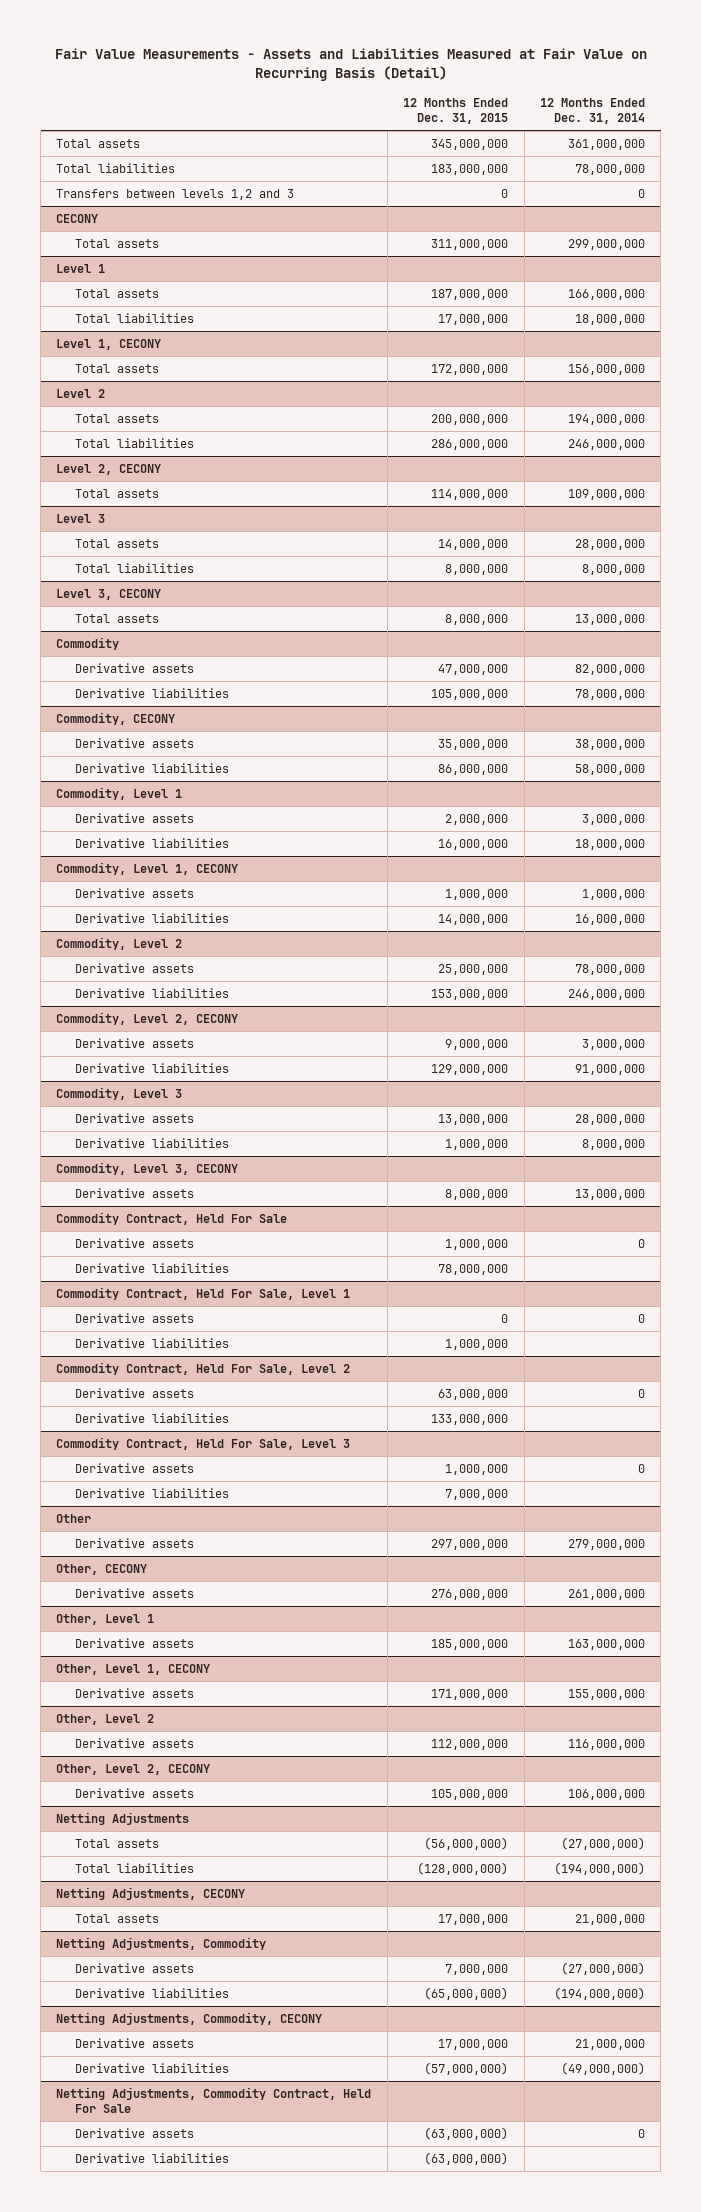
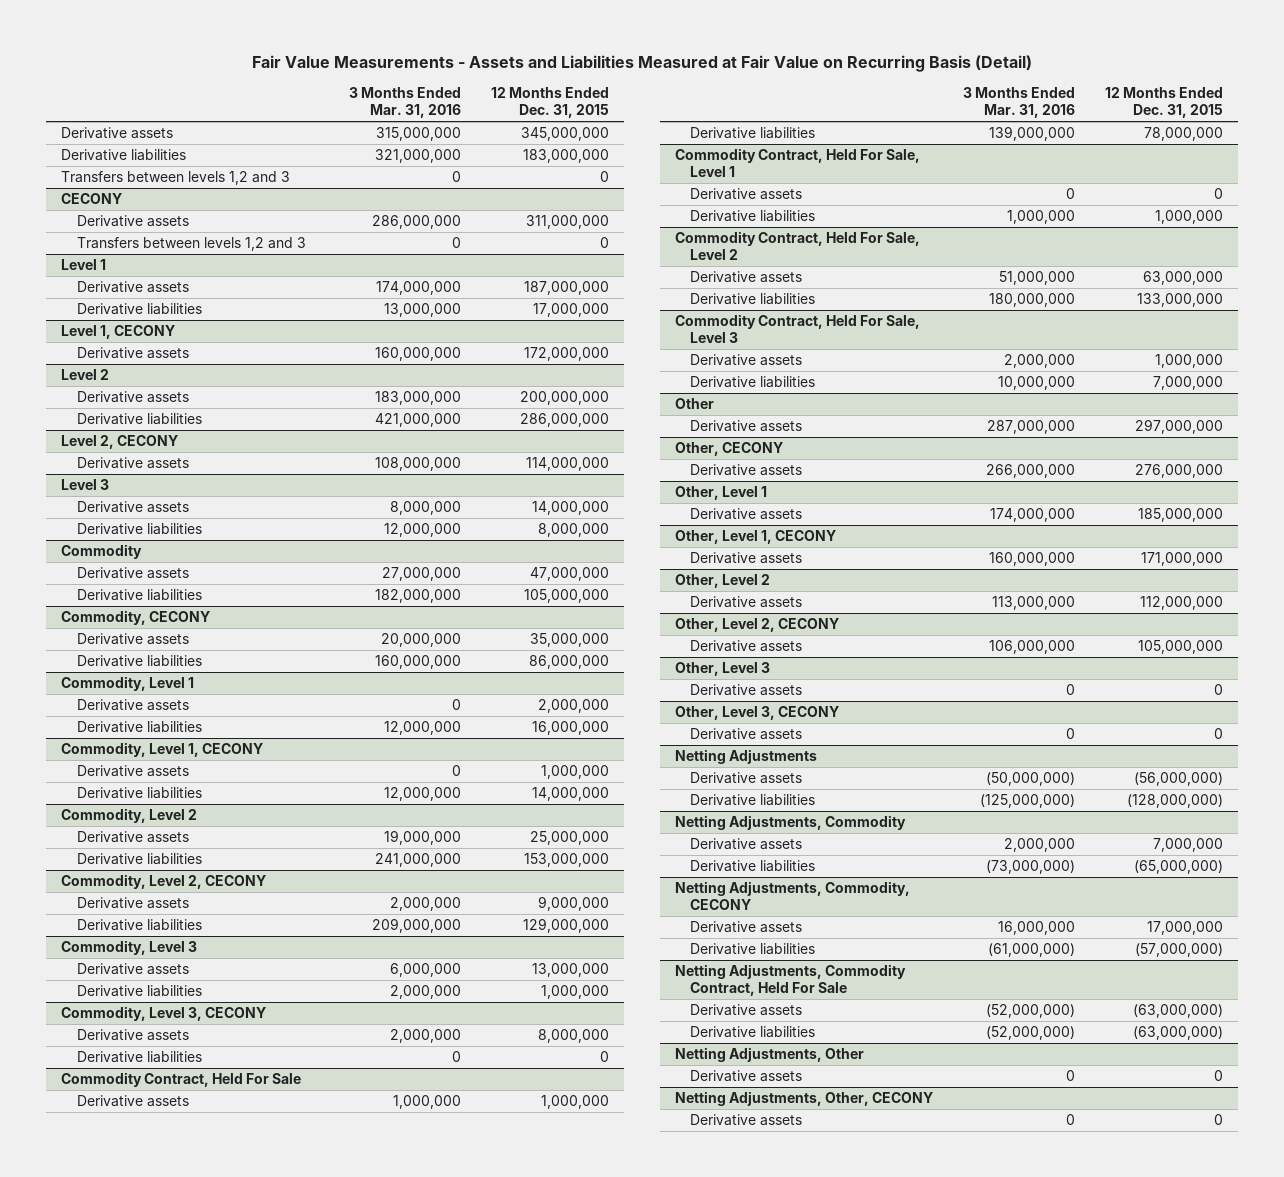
- | 12 Months Ended Dec. 31, 2015 | 12 Months Ended Dec. 31, 2014
+ | 3 Months Ended Mar. 31, 2016 | 12 Months Ended Dec. 31, 2015
- Total assets | 345,000,000 | 361,000,000
- Total liabilities | 183,000,000 | 78,000,000
+ Derivative assets | 315,000,000 | 345,000,000
+ Derivative liabilities | 321,000,000 | 183,000,000
@ CECONY
- Total assets | 311,000,000 | 299,000,000
+ Derivative assets | 286,000,000 | 311,000,000
+ Transfers between levels 1,2 and 3 | 0 | 0
@ Level 1
- Total assets | 187,000,000 | 166,000,000
- Total liabilities | 17,000,000 | 18,000,000
+ Derivative assets | 174,000,000 | 187,000,000
+ Derivative liabilities | 13,000,000 | 17,000,000
@ Level 1, CECONY
- Total assets | 172,000,000 | 156,000,000
+ Derivative assets | 160,000,000 | 172,000,000
@ Level 2
- Total assets | 200,000,000 | 194,000,000
- Total liabilities | 286,000,000 | 246,000,000
+ Derivative assets | 183,000,000 | 200,000,000
+ Derivative liabilities | 421,000,000 | 286,000,000
@ Level 2, CECONY
- Total assets | 114,000,000 | 109,000,000
+ Derivative assets | 108,000,000 | 114,000,000
@ Level 3
- Total assets | 14,000,000 | 28,000,000
- Total liabilities | 8,000,000 | 8,000,000
- Level 3, CECONY
- Total assets | 8,000,000 | 13,000,000
@ Level 3
+ Derivative assets | 8,000,000 | 14,000,000
+ Derivative liabilities | 12,000,000 | 8,000,000
@ Commodity, Level 3, CECONY
+ Derivative liabilities | 0 | 0
+ Other, Level 3
+ Derivative assets | 0 | 0
+ Other, Level 3, CECONY
+ Derivative assets | 0 | 0
@ Netting Adjustments
- Total assets | (56,000,000) | (27,000,000)
- Total liabilities | (128,000,000) | (194,000,000)
- Netting Adjustments, CECONY
- Total assets | 17,000,000 | 21,000,000
@ Netting Adjustments
+ Derivative assets | (50,000,000) | (56,000,000)
+ Derivative liabilities | (125,000,000) | (128,000,000)
+ Netting Adjustments, Other
+ Derivative assets | 0 | 0
+ Netting Adjustments, Other, CECONY
+ Derivative assets | 0 | 0

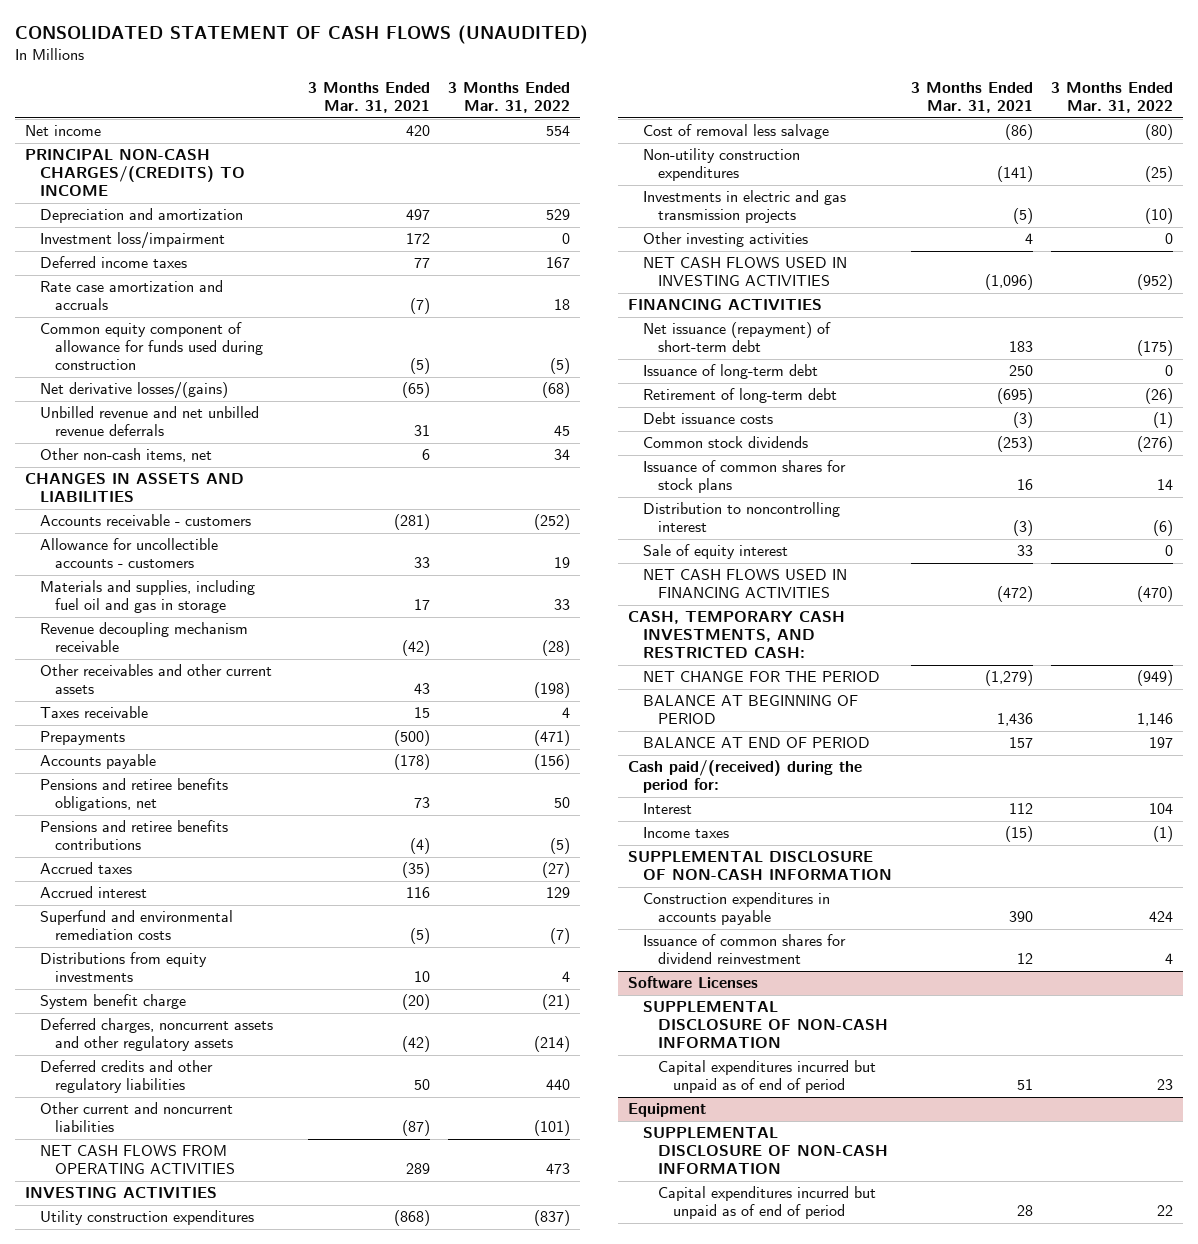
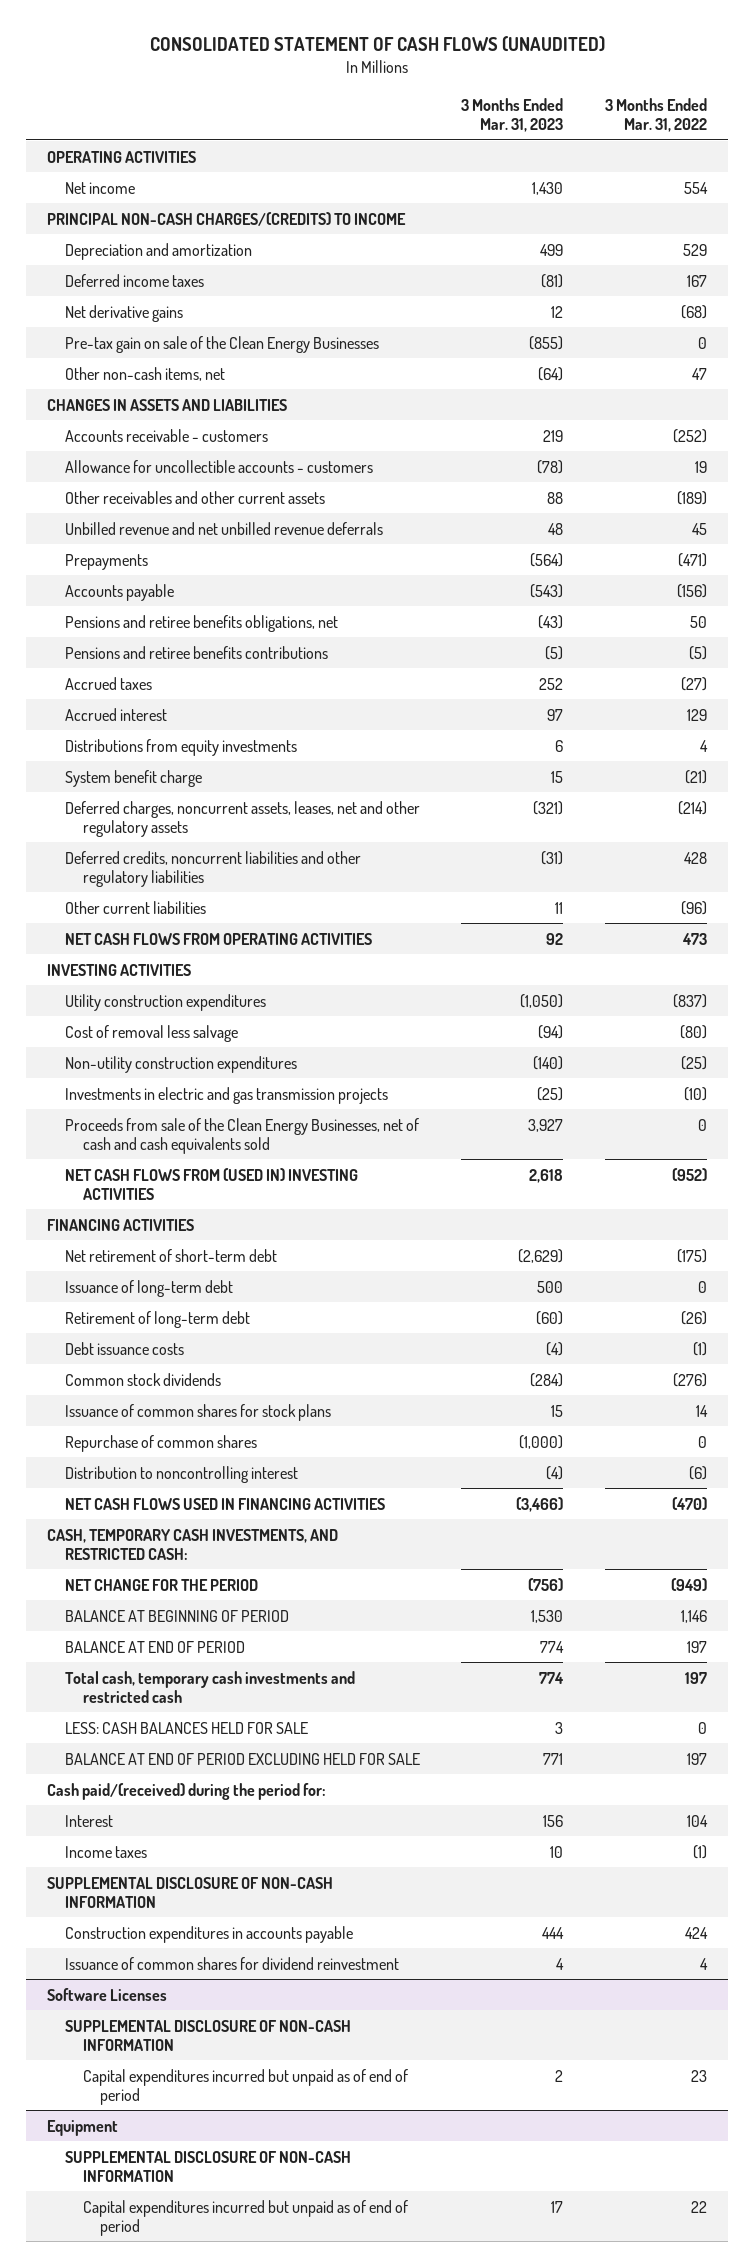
- | 3 Months Ended Mar. 31, 2021 | 3 Months Ended Mar. 31, 2022
+ | 3 Months Ended Mar. 31, 2023 | 3 Months Ended Mar. 31, 2022
+ OPERATING ACTIVITIES
- Investment loss/impairment | 172 | 0
- Rate case amortization and accruals | (7) | 18
- Common equity component of allowance for funds used during construction | (5) | (5)
- Net derivative losses/(gains) | (65) | (68)
- Other non-cash items, net | 6 | 34
+ Net derivative gains | 12 | (68)
+ Pre-tax gain on sale of the Clean Energy Businesses | (855) | 0
+ Other non-cash items, net | (64) | 47
- Materials and supplies, including fuel oil and gas in storage | 17 | 33
- Revenue decoupling mechanism receivable | (42) | (28)
- Other receivables and other current assets | 43 | (198)
- Taxes receivable | 15 | 4
+ Other receivables and other current assets | 88 | (189)
moved down: Unbilled revenue and net unbilled revenue deferrals | 48 | 45
- Superfund and environmental remediation costs | (5) | (7)
- Deferred charges, noncurrent assets and other regulatory assets | (42) | (214)
- Deferred credits and other regulatory liabilities | 50 | 440
- Other current and noncurrent liabilities | (87) | (101)
+ Deferred charges, noncurrent assets, leases, net and other regulatory assets | (321) | (214)
+ Deferred credits, noncurrent liabilities and other regulatory liabilities | (31) | 428
+ Other current liabilities | 11 | (96)
- Other investing activities | 4 | 0
- NET CASH FLOWS USED IN INVESTING ACTIVITIES | (1,096) | (952)
+ Proceeds from sale of the Clean Energy Businesses, net of cash and cash equivalents sold | 3,927 | 0
+ NET CASH FLOWS FROM (USED IN) INVESTING ACTIVITIES | 2,618 | (952)
- Net issuance (repayment) of short-term debt | 183 | (175)
+ Net retirement of short-term debt | (2,629) | (175)
+ Repurchase of common shares | (1,000) | 0
- Sale of equity interest | 33 | 0
+ Total cash, temporary cash investments and restricted cash | 774 | 197
+ LESS: CASH BALANCES HELD FOR SALE | 3 | 0
+ BALANCE AT END OF PERIOD EXCLUDING HELD FOR SALE | 771 | 197

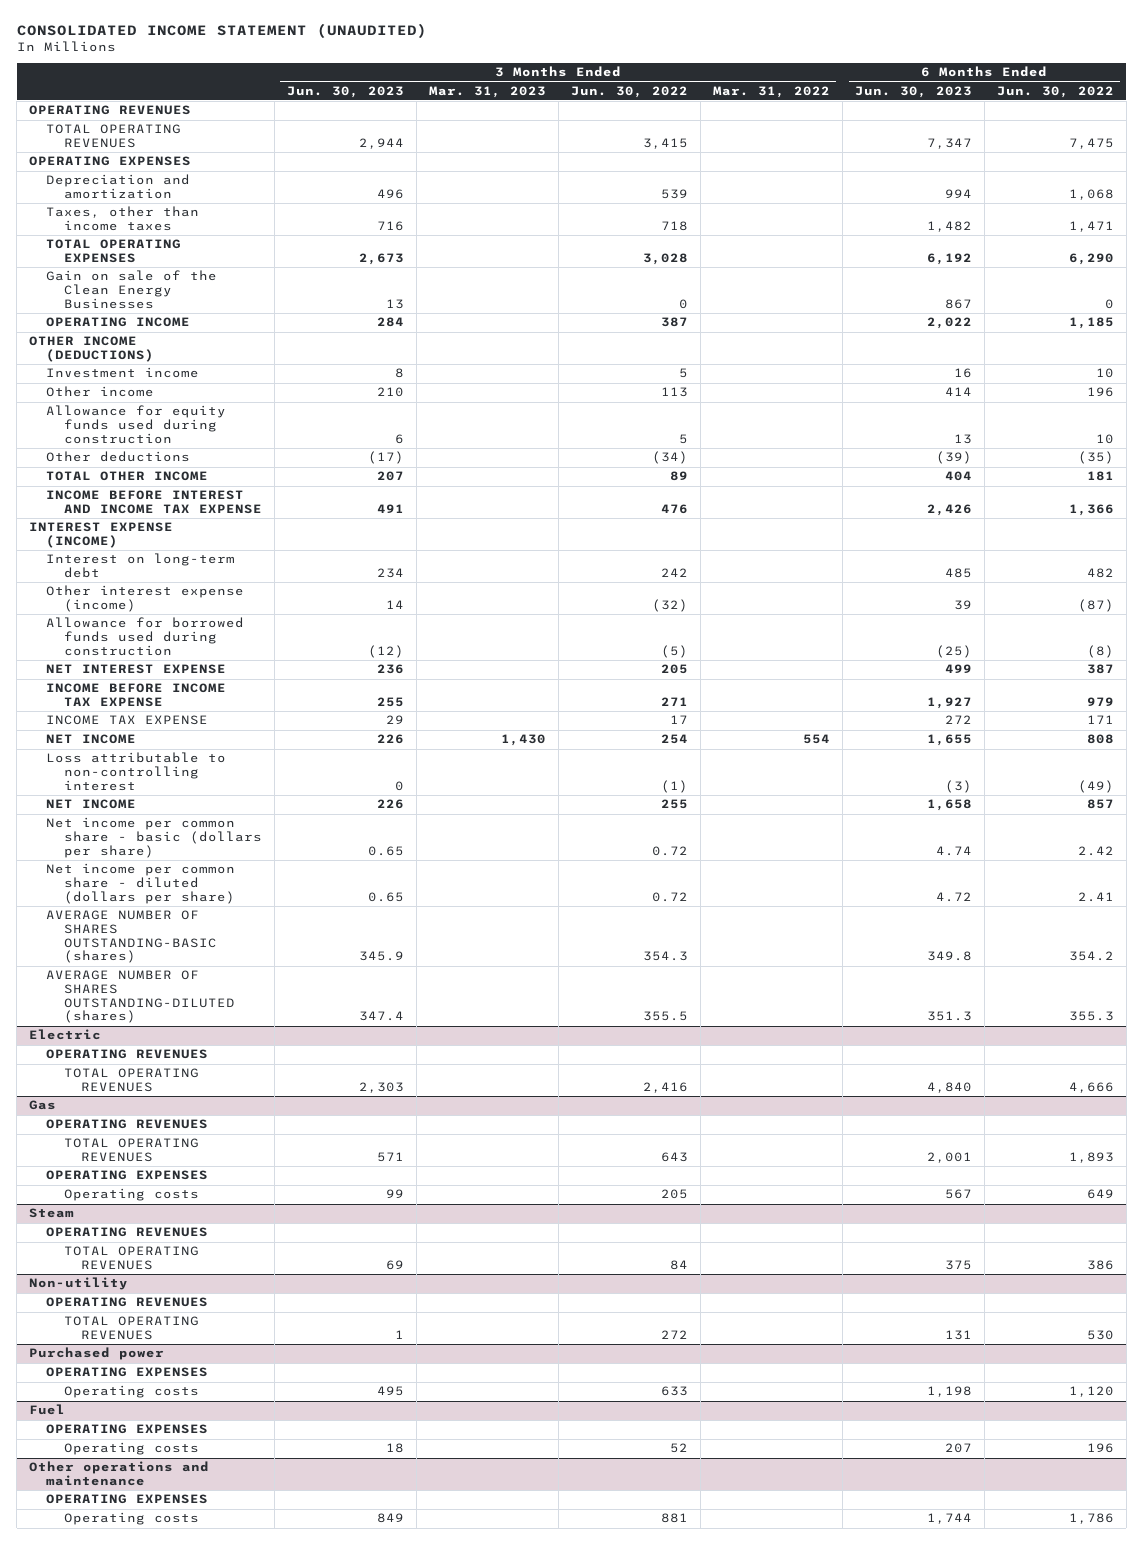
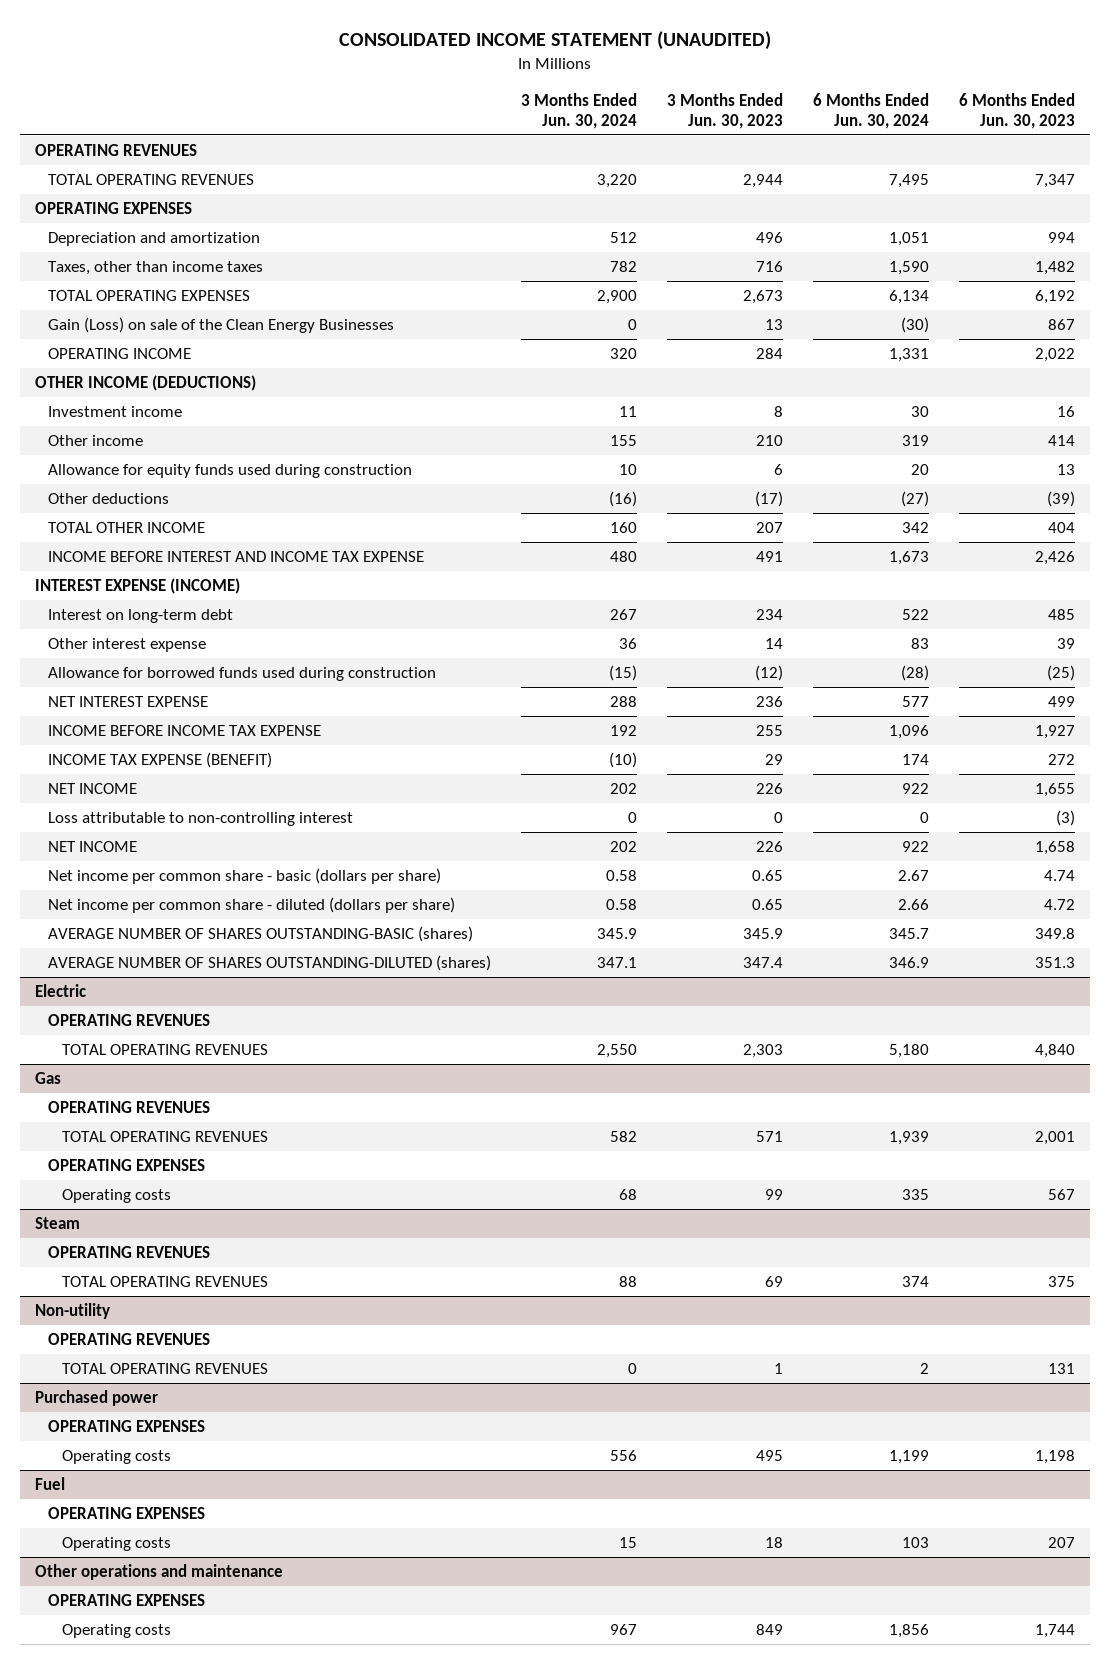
- | 3 Months Ended Jun. 30, 2023 | 3 Months Ended Mar. 31, 2023 | 3 Months Ended Jun. 30, 2022 | 3 Months Ended Mar. 31, 2022 | 6 Months Ended Jun. 30, 2023 | 6 Months Ended Jun. 30, 2022
+ | 3 Months Ended Jun. 30, 2024 | 3 Months Ended Jun. 30, 2023 | 6 Months Ended Jun. 30, 2024 | 6 Months Ended Jun. 30, 2023
- Gain on sale of the Clean Energy Businesses | 13 | | 0 | | 867 | 0
+ Gain (Loss) on sale of the Clean Energy Businesses | 0 | 13 | (30) | 867
- Other interest expense (income) | 14 | | (32) | | 39 | (87)
+ Other interest expense | 36 | 14 | 83 | 39
- INCOME TAX EXPENSE | 29 | | 17 | | 272 | 171
+ INCOME TAX EXPENSE (BENEFIT) | (10) | 29 | 174 | 272

